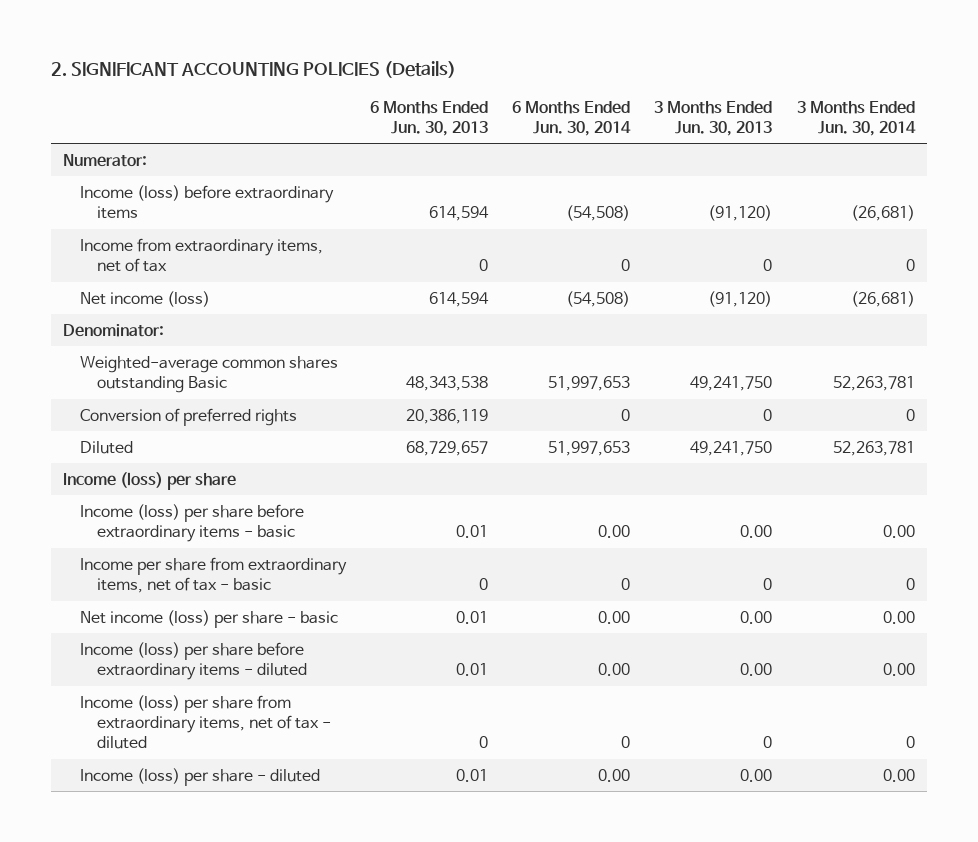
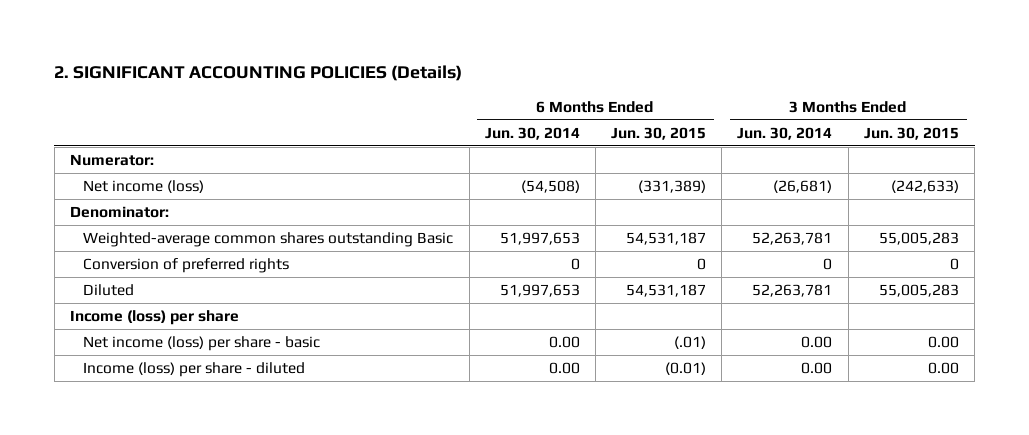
- | 6 Months Ended Jun. 30, 2013 | 6 Months Ended Jun. 30, 2014 | 3 Months Ended Jun. 30, 2013 | 3 Months Ended Jun. 30, 2014
+ | 6 Months Ended Jun. 30, 2014 | 6 Months Ended Jun. 30, 2015 | 3 Months Ended Jun. 30, 2014 | 3 Months Ended Jun. 30, 2015
- Income (loss) before extraordinary items | 614,594 | (54,508) | (91,120) | (26,681)
- Income from extraordinary items, net of tax | 0 | 0 | 0 | 0
- Income (loss) per share before extraordinary items - basic | 0.01 | 0.00 | 0.00 | 0.00
- Income per share from extraordinary items, net of tax - basic | 0 | 0 | 0 | 0
- Income (loss) per share before extraordinary items - diluted | 0.01 | 0.00 | 0.00 | 0.00
- Income (loss) per share from extraordinary items, net of tax - diluted | 0 | 0 | 0 | 0

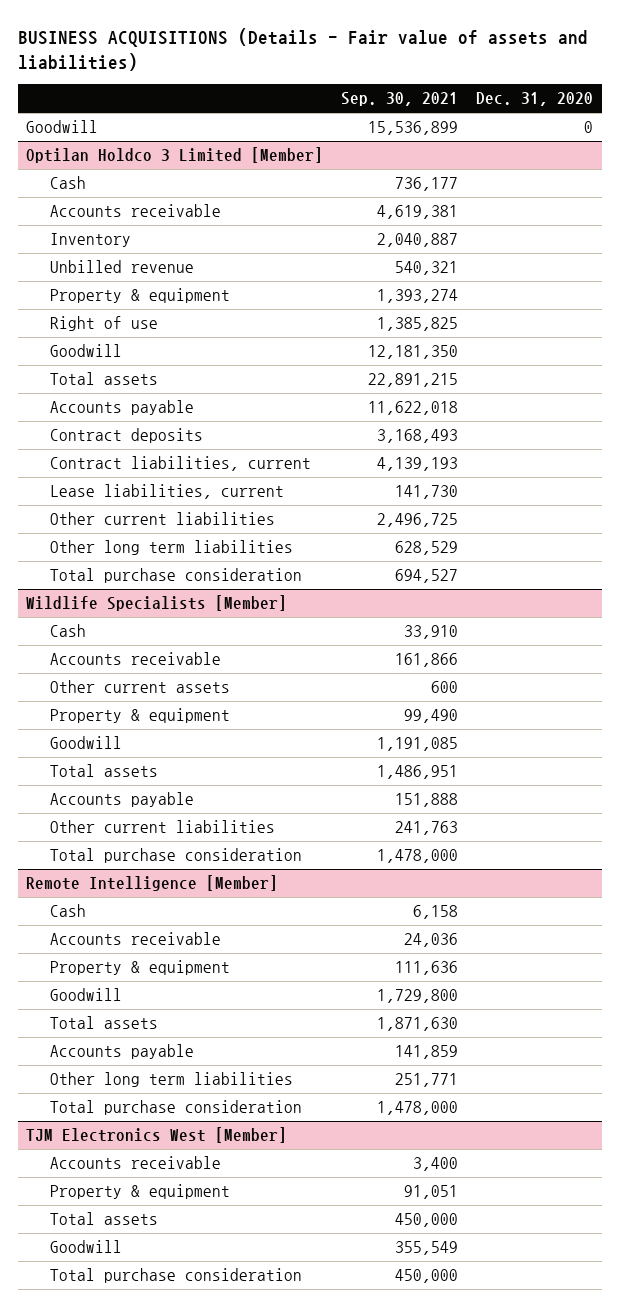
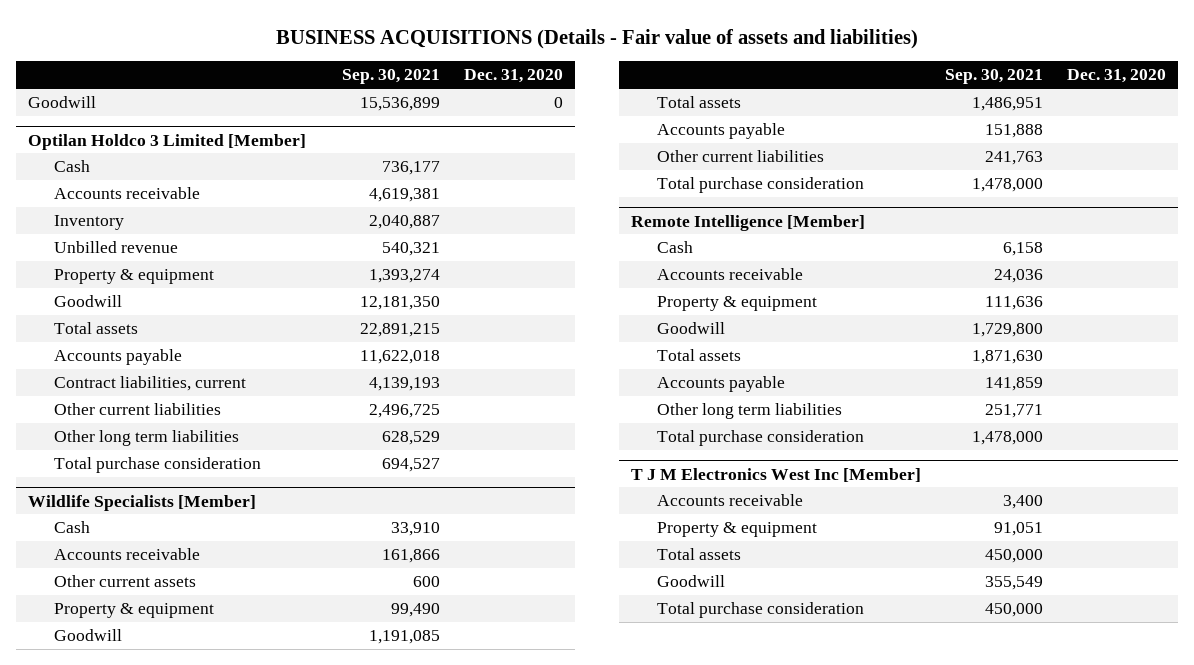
@ Optilan Holdco 3 Limited [Member]
- Right of use | 1,385,825 |
- Contract deposits | 3,168,493 |
- Lease liabilities, current | 141,730 |
- TJM Electronics West [Member]
+ T J M Electronics West Inc [Member]

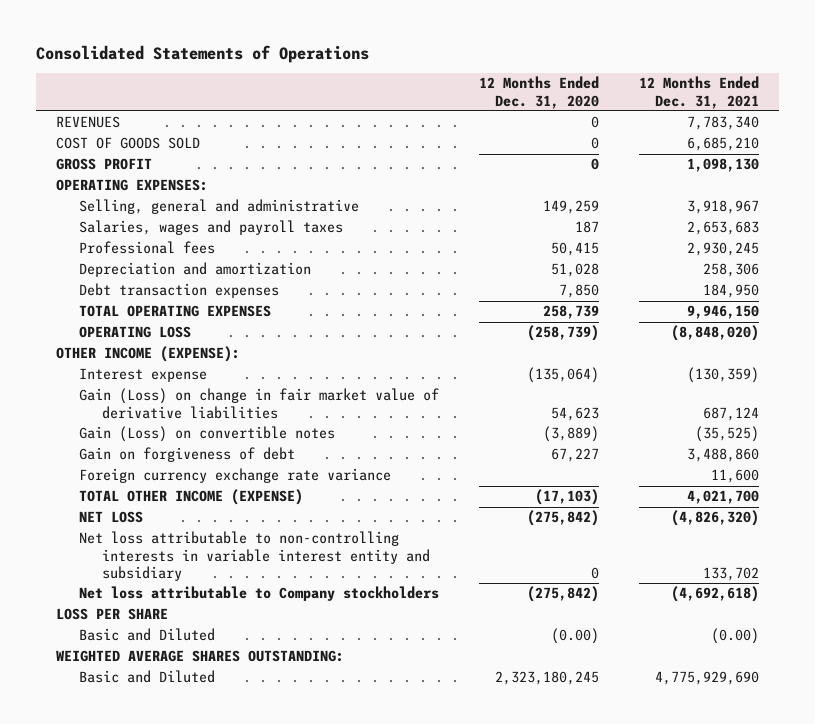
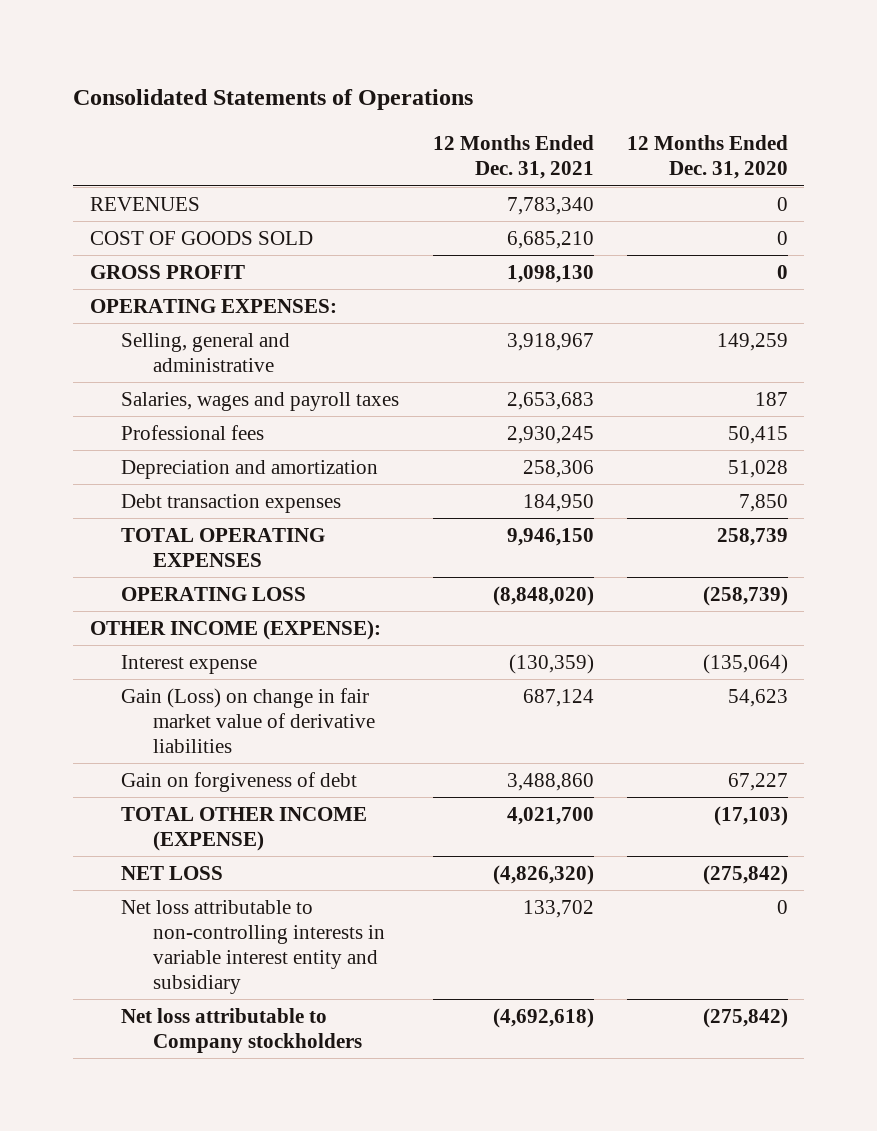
- | 12 Months Ended Dec. 31, 2020 | 12 Months Ended Dec. 31, 2021
+ | 12 Months Ended Dec. 31, 2021 | 12 Months Ended Dec. 31, 2020
- Gain (Loss) on convertible notes | (3,889) | (35,525)
- Foreign currency exchange rate variance | | 11,600
- LOSS PER SHARE
- Basic and Diluted | (0.00) | (0.00)
- WEIGHTED AVERAGE SHARES OUTSTANDING:
- Basic and Diluted | 2,323,180,245 | 4,775,929,690

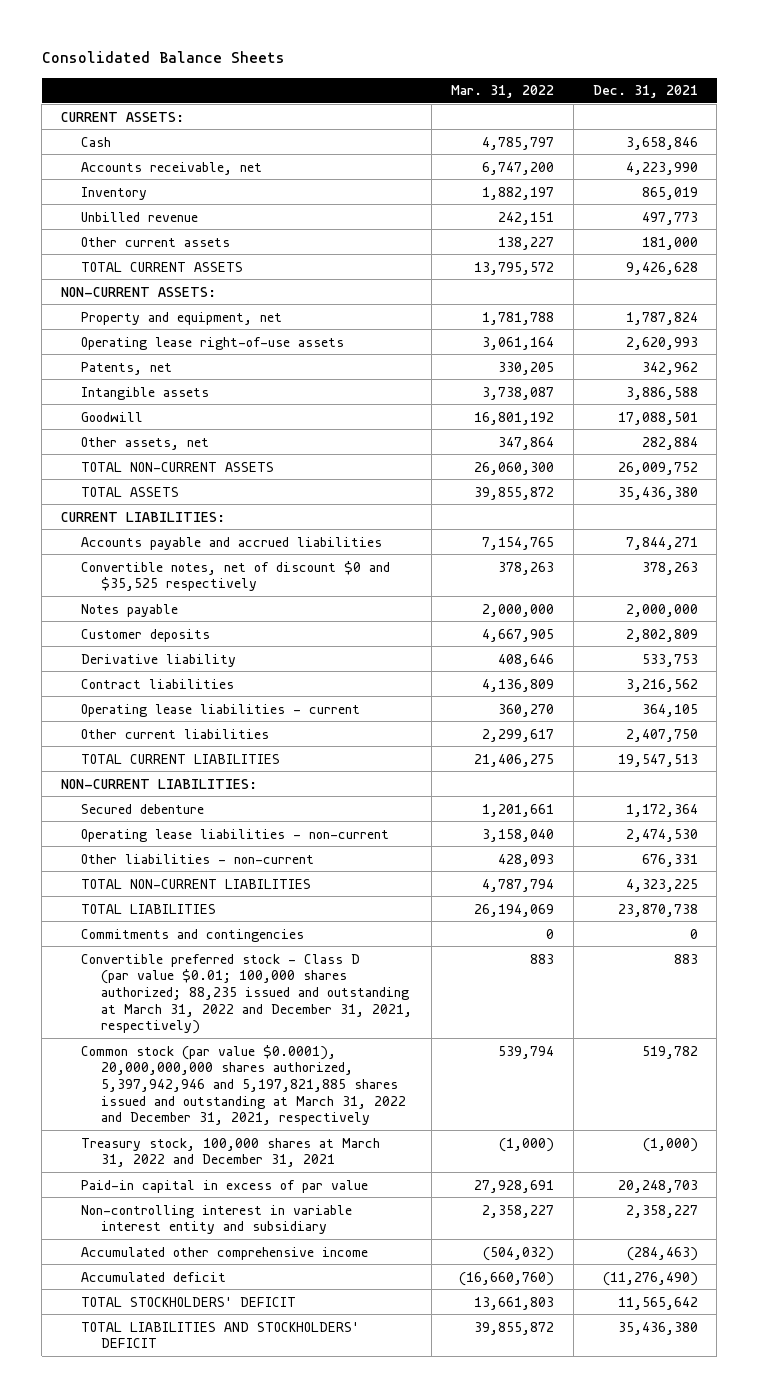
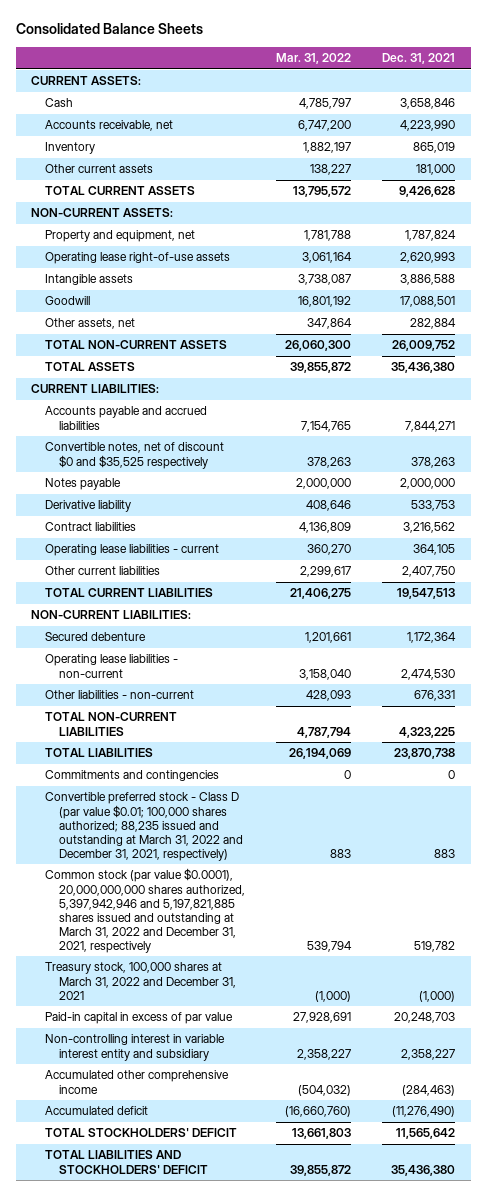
- Unbilled revenue | 242,151 | 497,773
- Patents, net | 330,205 | 342,962
- Customer deposits | 4,667,905 | 2,802,809

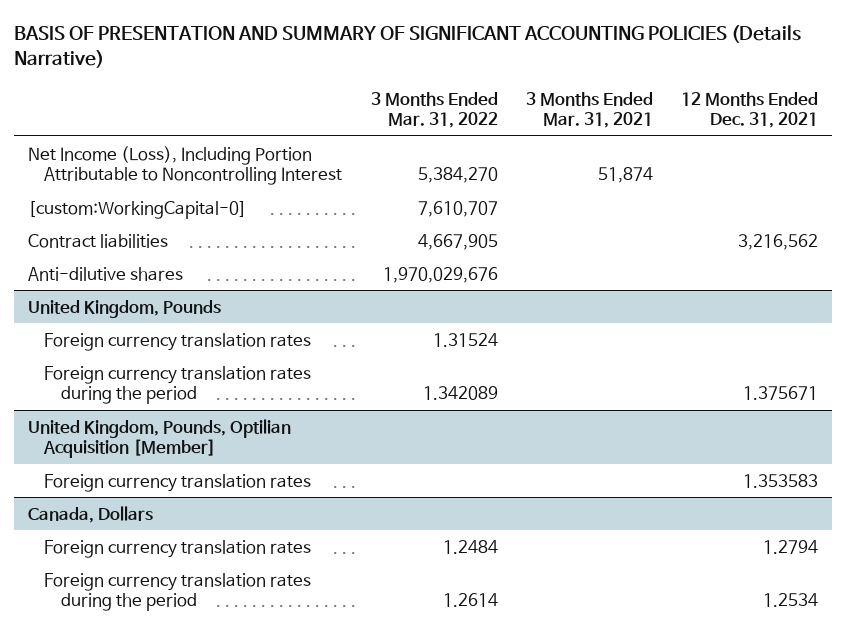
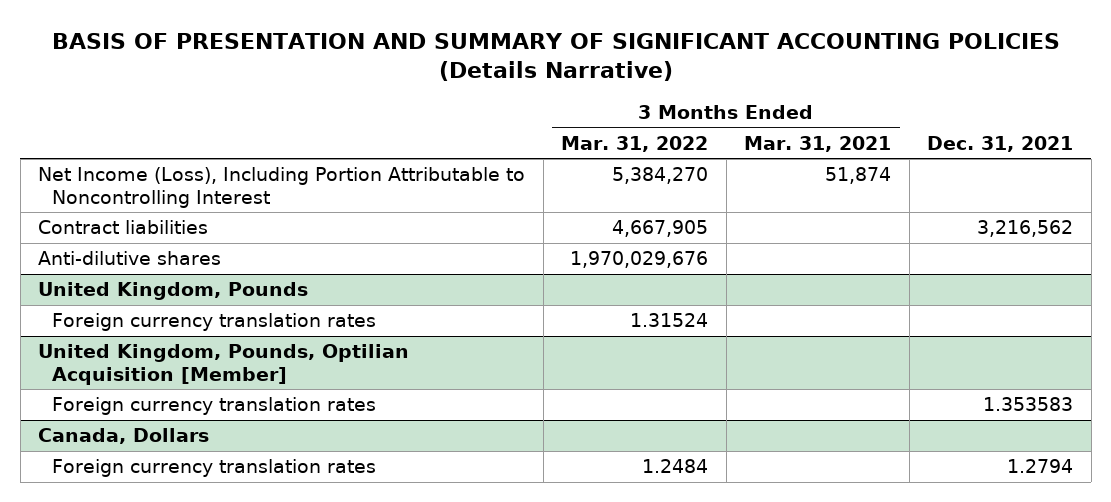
- | 3 Months Ended Mar. 31, 2022 | 3 Months Ended Mar. 31, 2021 | 12 Months Ended Dec. 31, 2021
+ | 3 Months Ended Mar. 31, 2022 | 3 Months Ended Mar. 31, 2021 | Dec. 31, 2021
- [custom:WorkingCapital-0] | 7,610,707 | |
@ United Kingdom, Pounds
- Foreign currency translation rates during the period | 1.342089 | | 1.375671
@ Canada, Dollars
- Foreign currency translation rates during the period | 1.2614 | | 1.2534

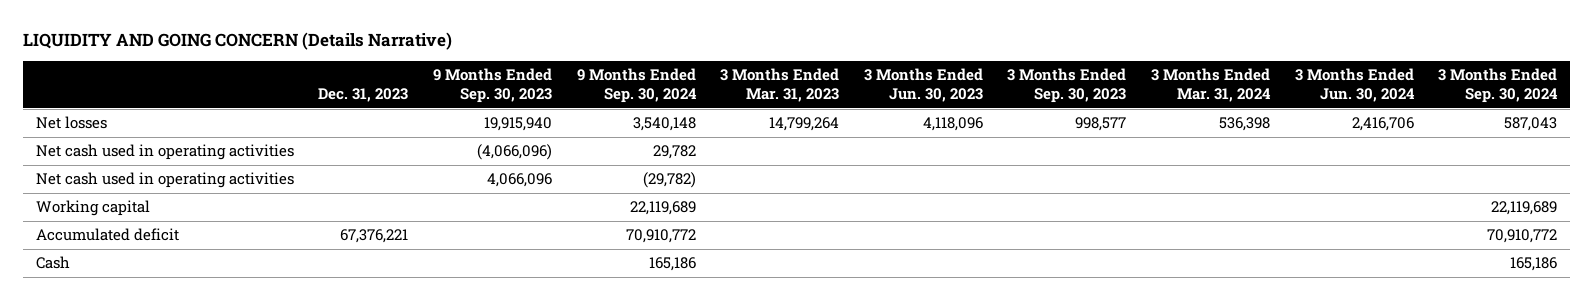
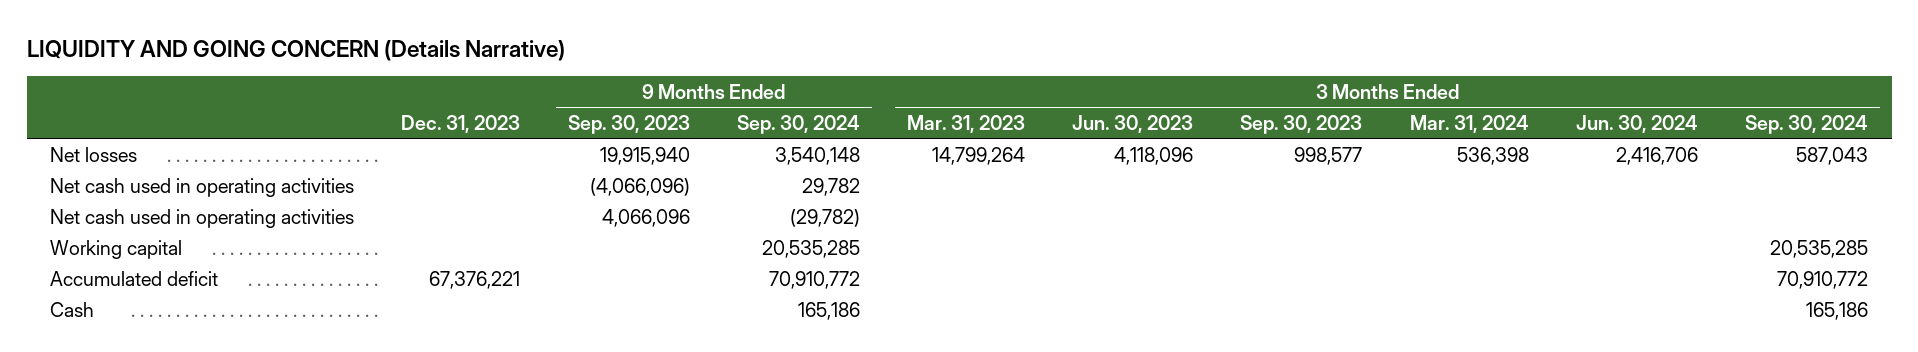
- Working capital | | | 22,119,689 | | | | | | 22,119,689
+ Working capital | | | 20,535,285 | | | | | | 20,535,285

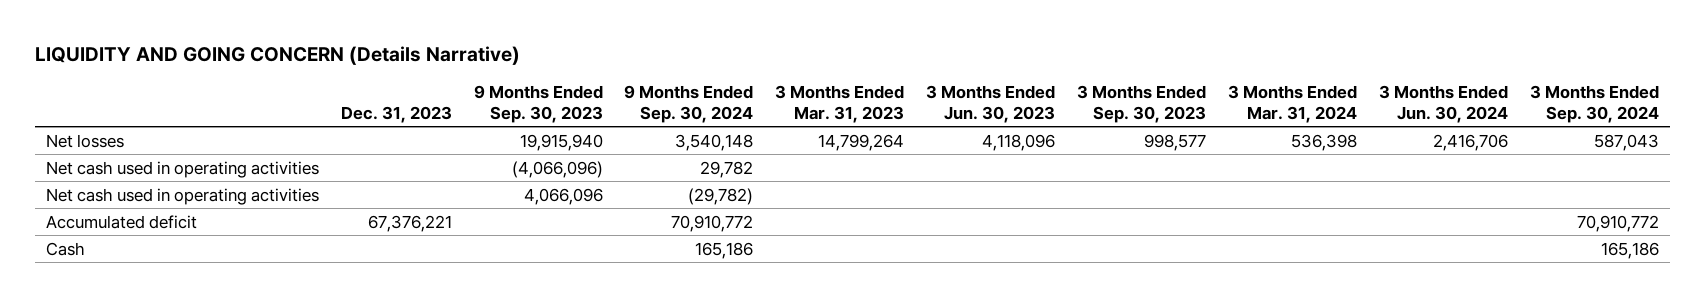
- Working capital | | | 20,535,285 | | | | | | 20,535,285

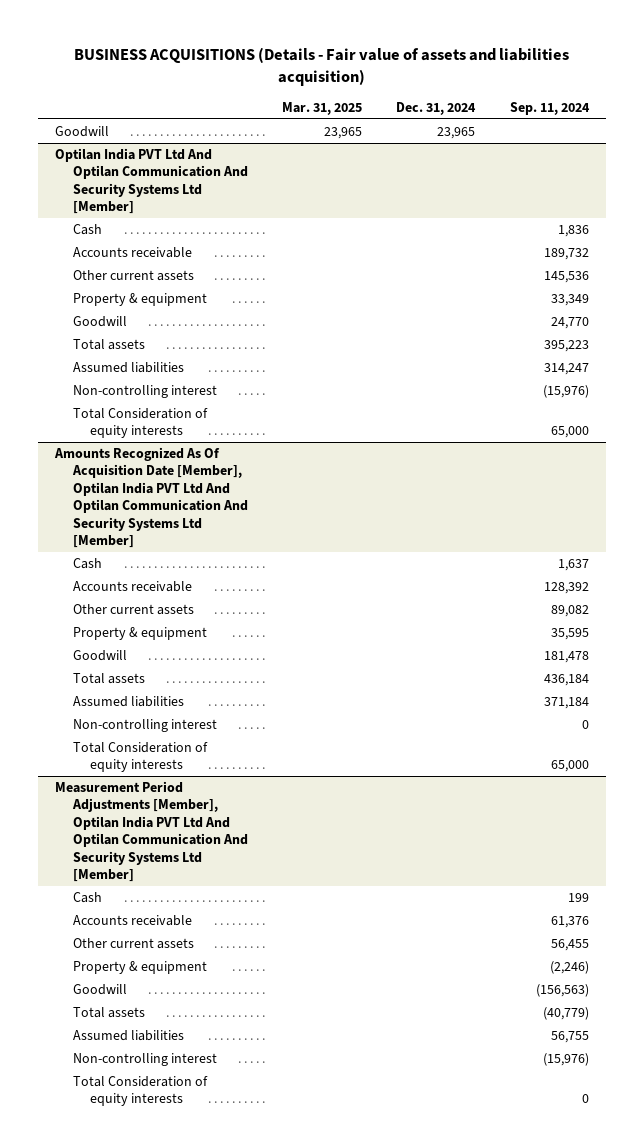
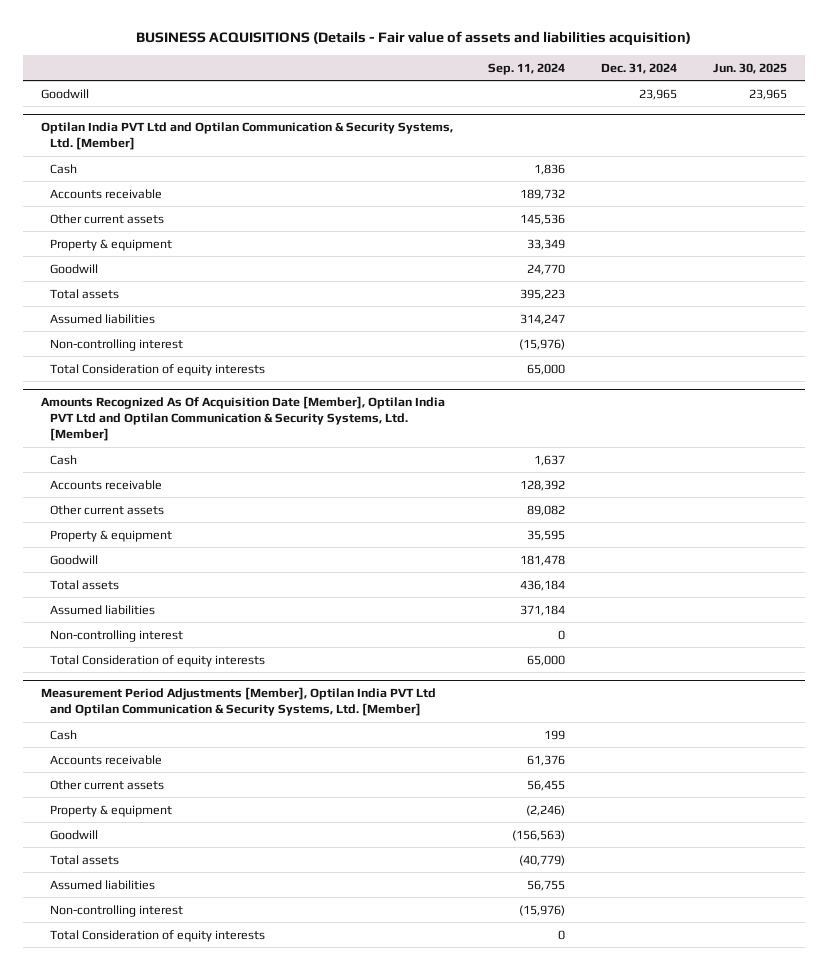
- | Mar. 31, 2025 | Dec. 31, 2024 | Sep. 11, 2024
+ | Sep. 11, 2024 | Dec. 31, 2024 | Jun. 30, 2025
- Optilan India PVT Ltd And Optilan Communication And Security Systems Ltd [Member]
+ Optilan India PVT Ltd and Optilan Communication & Security Systems, Ltd. [Member]
- Amounts Recognized As Of Acquisition Date [Member], Optilan India PVT Ltd And Optilan Communication And Security Systems Ltd [Member]
+ Amounts Recognized As Of Acquisition Date [Member], Optilan India PVT Ltd and Optilan Communication & Security Systems, Ltd. [Member]
- Measurement Period Adjustments [Member], Optilan India PVT Ltd And Optilan Communication And Security Systems Ltd [Member]
+ Measurement Period Adjustments [Member], Optilan India PVT Ltd and Optilan Communication & Security Systems, Ltd. [Member]

